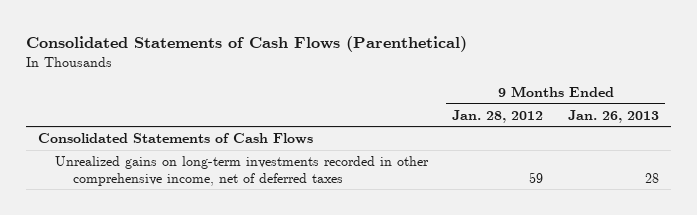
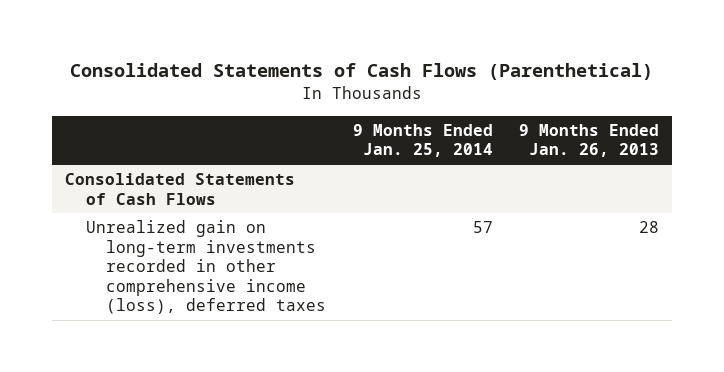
- | 9 Months Ended Jan. 28, 2012 | 9 Months Ended Jan. 26, 2013
+ | 9 Months Ended Jan. 25, 2014 | 9 Months Ended Jan. 26, 2013
- Unrealized gains on long-term investments recorded in other comprehensive income, net of deferred taxes | 59 | 28
+ Unrealized gain on long-term investments recorded in other comprehensive income (loss), deferred taxes | 57 | 28

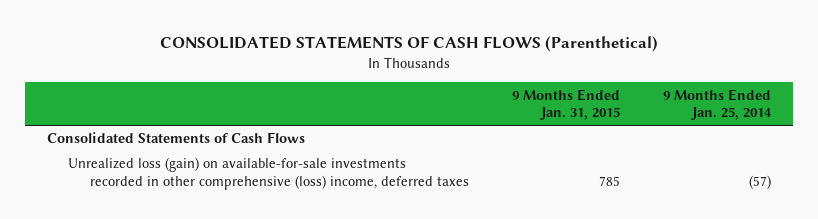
- Consolidated Statements of Cash Flows (Parenthetical)
+ CONSOLIDATED STATEMENTS OF CASH FLOWS (Parenthetical)
- | 9 Months Ended Jan. 25, 2014 | 9 Months Ended Jan. 26, 2013
+ | 9 Months Ended Jan. 31, 2015 | 9 Months Ended Jan. 25, 2014
- Unrealized gain on long-term investments recorded in other comprehensive income (loss), deferred taxes | 57 | 28
+ Unrealized loss (gain) on available-for-sale investments recorded in other comprehensive (loss) income, deferred taxes | 785 | (57)

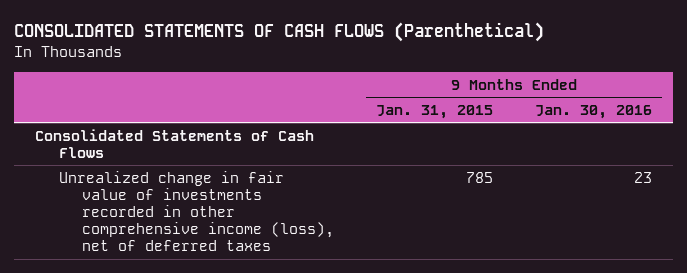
- | 9 Months Ended Jan. 31, 2015 | 9 Months Ended Jan. 25, 2014
+ | 9 Months Ended Jan. 31, 2015 | 9 Months Ended Jan. 30, 2016
- Unrealized loss (gain) on available-for-sale investments recorded in other comprehensive (loss) income, deferred taxes | 785 | (57)
+ Unrealized change in fair value of investments recorded in other comprehensive income (loss), net of deferred taxes | 785 | 23

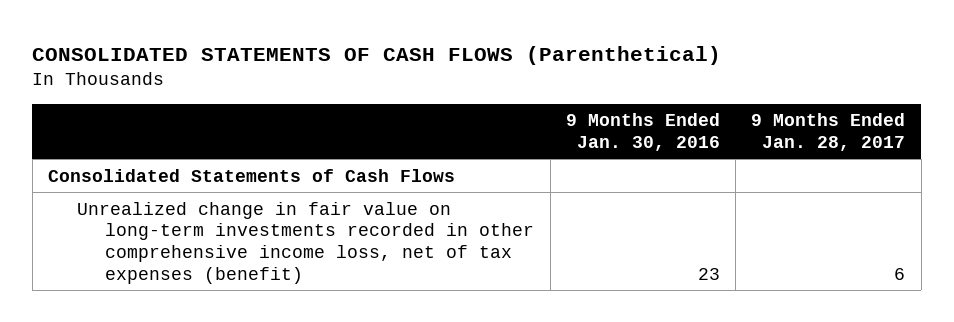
- | 9 Months Ended Jan. 31, 2015 | 9 Months Ended Jan. 30, 2016
+ | 9 Months Ended Jan. 30, 2016 | 9 Months Ended Jan. 28, 2017
- Unrealized change in fair value of investments recorded in other comprehensive income (loss), net of deferred taxes | 785 | 23
+ Unrealized change in fair value on long-term investments recorded in other comprehensive income loss, net of tax expenses (benefit) | 23 | 6

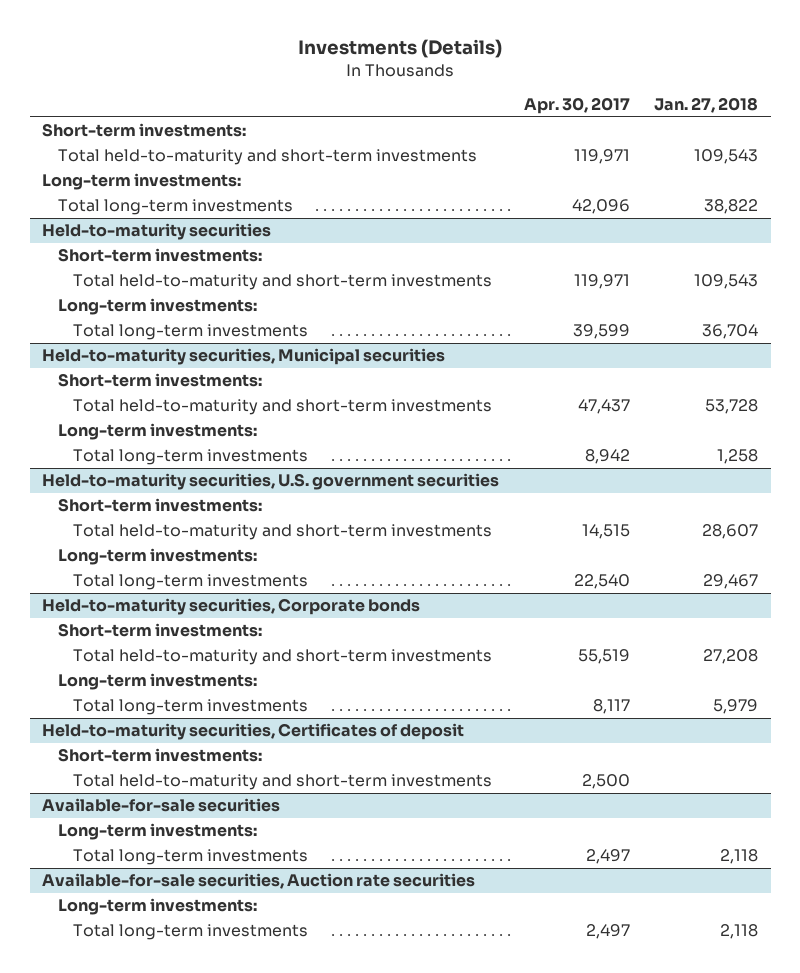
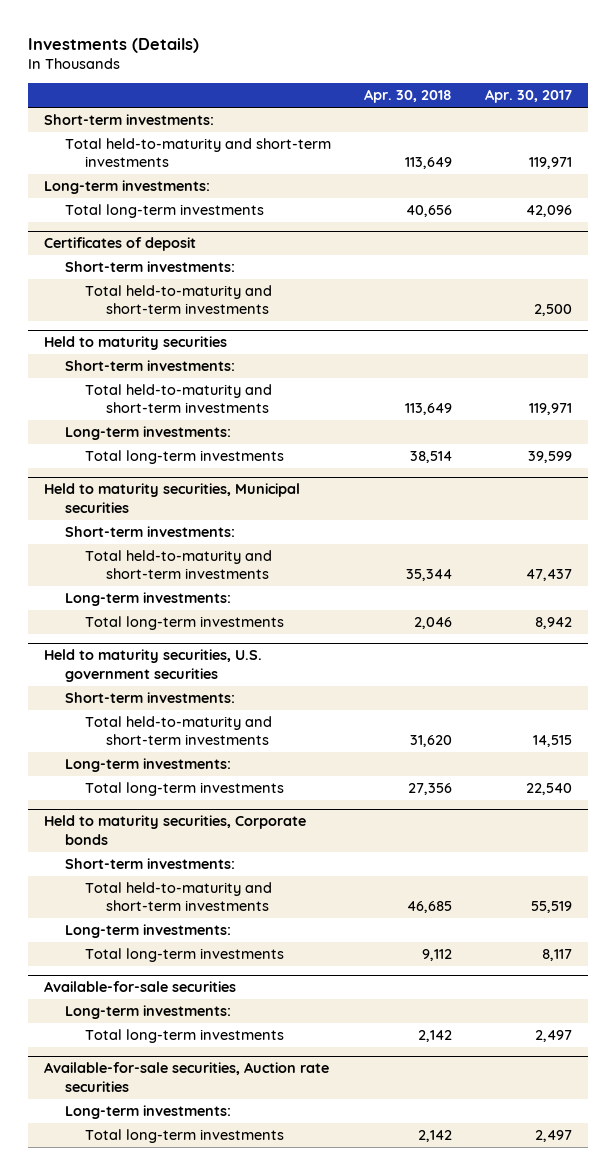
- | Apr. 30, 2017 | Jan. 27, 2018
+ | Apr. 30, 2018 | Apr. 30, 2017
- Held-to-maturity securities
+ Certificates of deposit
+ Total held-to-maturity and short-term investments | | 2,500
+ Held to maturity securities
+ Short-term investments:
- Held-to-maturity securities, Municipal securities
+ Held to maturity securities, Municipal securities
- Held-to-maturity securities, U.S. government securities
+ Held to maturity securities, U.S. government securities
- Held-to-maturity securities, Corporate bonds
+ Held to maturity securities, Corporate bonds
- Held-to-maturity securities, Certificates of deposit
- Short-term investments:
- Total held-to-maturity and short-term investments | 2,500 |

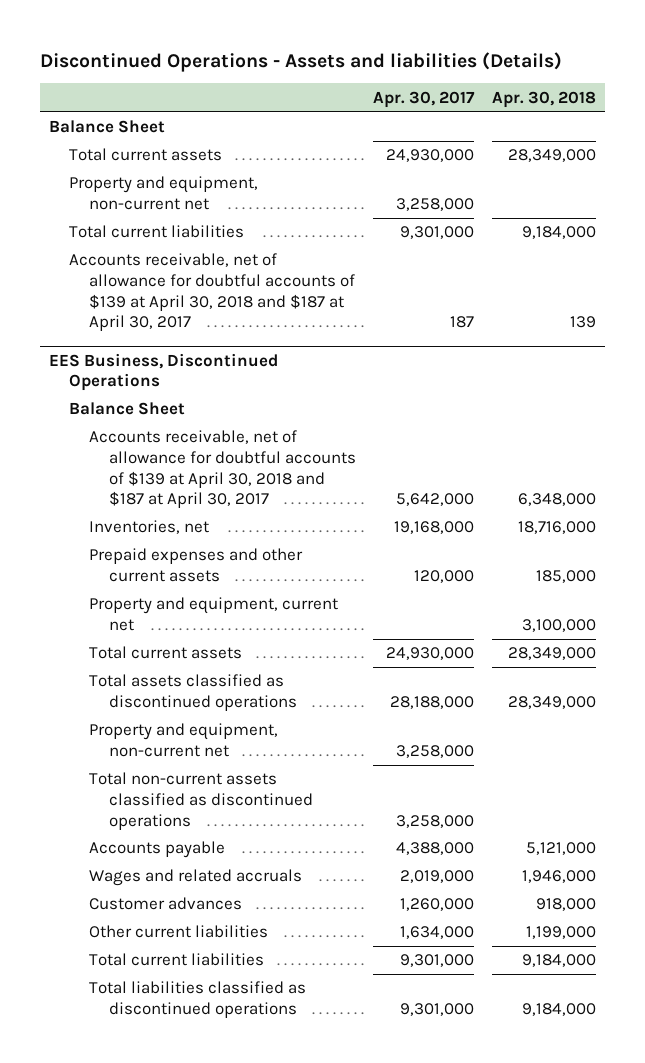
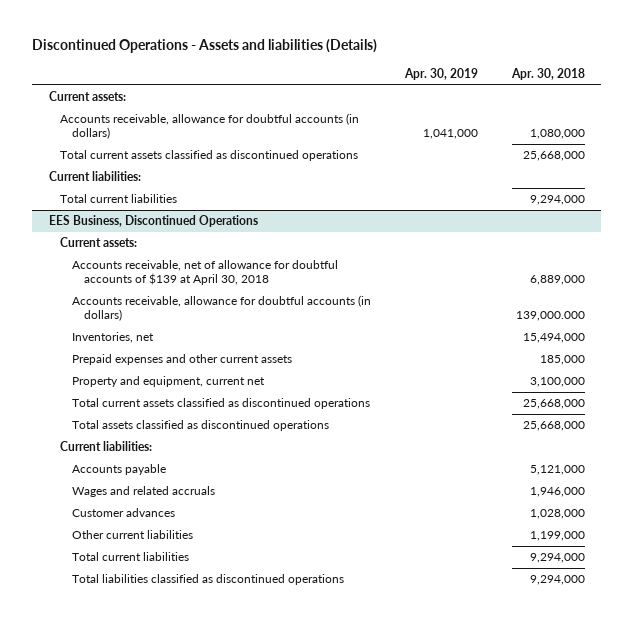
- | Apr. 30, 2017 | Apr. 30, 2018
+ | Apr. 30, 2019 | Apr. 30, 2018
- Balance Sheet
- Total current assets | 24,930,000 | 28,349,000
- Property and equipment, non-current net | 3,258,000 |
- Total current liabilities | 9,301,000 | 9,184,000
- Accounts receivable, net of allowance for doubtful accounts of $139 at April 30, 2018 and $187 at April 30, 2017 | 187 | 139
+ Current assets:
+ Accounts receivable, allowance for doubtful accounts (in dollars) | 1,041,000 | 1,080,000
+ Total current assets classified as discontinued operations | | 25,668,000
+ Current liabilities:
+ Total current liabilities | | 9,294,000
@ EES Business, Discontinued Operations
- Balance Sheet
- Accounts receivable, net of allowance for doubtful accounts of $139 at April 30, 2018 and $187 at April 30, 2017 | 5,642,000 | 6,348,000
- Inventories, net | 19,168,000 | 18,716,000
+ Current assets:
+ Accounts receivable, net of allowance for doubtful accounts of $139 at April 30, 2018 | | 6,889,000
+ Accounts receivable, allowance for doubtful accounts (in dollars) | | 139,000.000
+ Inventories, net | | 15,494,000
- Total current assets | 24,930,000 | 28,349,000
- Total assets classified as discontinued operations | 28,188,000 | 28,349,000
- Property and equipment, non-current net | 3,258,000 |
- Total non-current assets classified as discontinued operations | 3,258,000 |
+ Total current assets classified as discontinued operations | | 25,668,000
+ Total assets classified as discontinued operations | | 25,668,000
+ Current liabilities:
- Customer advances | 1,260,000 | 918,000
+ Customer advances | | 1,028,000
- Total current liabilities | 9,301,000 | 9,184,000
- Total liabilities classified as discontinued operations | 9,301,000 | 9,184,000
+ Total current liabilities | | 9,294,000
+ Total liabilities classified as discontinued operations | | 9,294,000

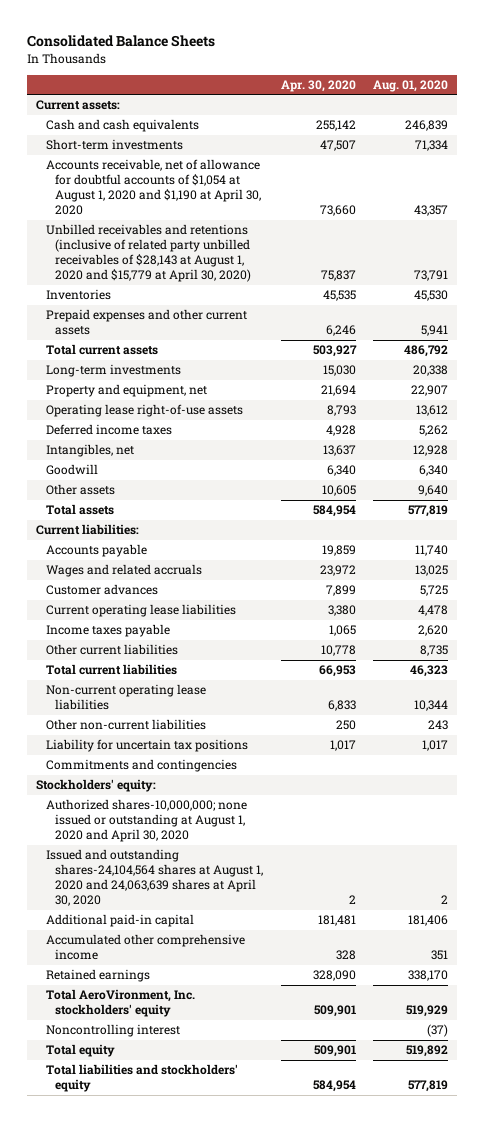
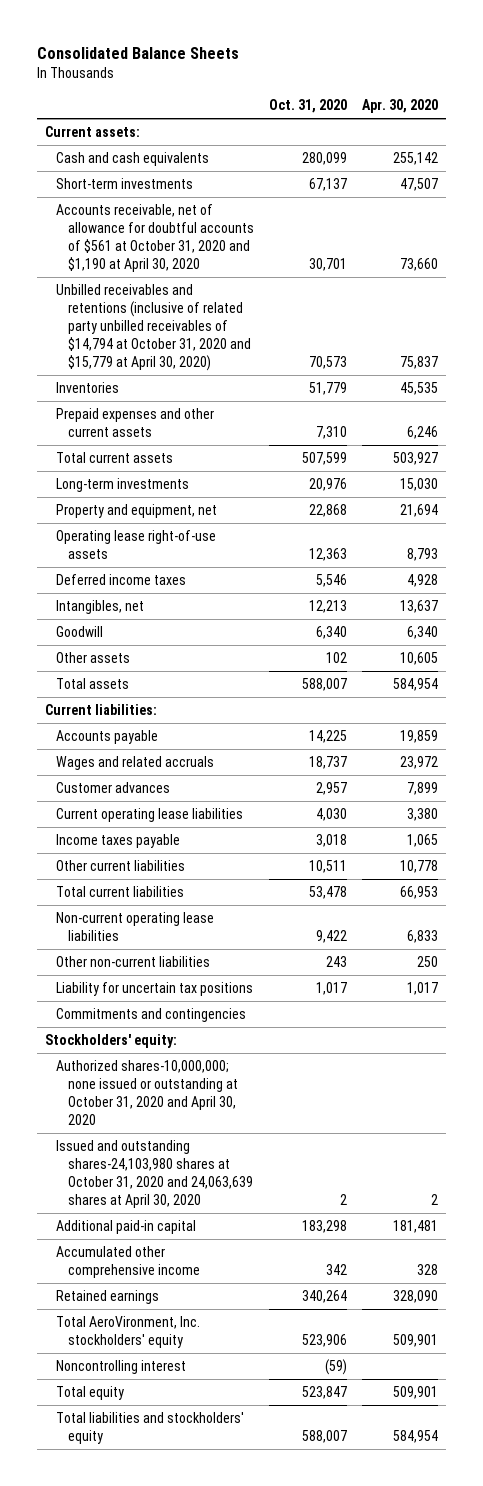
- | Apr. 30, 2020 | Aug. 01, 2020
+ | Oct. 31, 2020 | Apr. 30, 2020
- Accounts receivable, net of allowance for doubtful accounts of $1,054 at August 1, 2020 and $1,190 at April 30, 2020 | 73,660 | 43,357
- Unbilled receivables and retentions (inclusive of related party unbilled receivables of $28,143 at August 1, 2020 and $15,779 at April 30, 2020) | 75,837 | 73,791
+ Accounts receivable, net of allowance for doubtful accounts of $561 at October 31, 2020 and $1,190 at April 30, 2020 | 30,701 | 73,660
+ Unbilled receivables and retentions (inclusive of related party unbilled receivables of $14,794 at October 31, 2020 and $15,779 at April 30, 2020) | 70,573 | 75,837
- Authorized shares-10,000,000; none issued or outstanding at August 1, 2020 and April 30, 2020
- Issued and outstanding shares-24,104,564 shares at August 1, 2020 and 24,063,639 shares at April 30, 2020 | 2 | 2
+ Authorized shares-10,000,000; none issued or outstanding at October 31, 2020 and April 30, 2020
+ Issued and outstanding shares-24,103,980 shares at October 31, 2020 and 24,063,639 shares at April 30, 2020 | 2 | 2

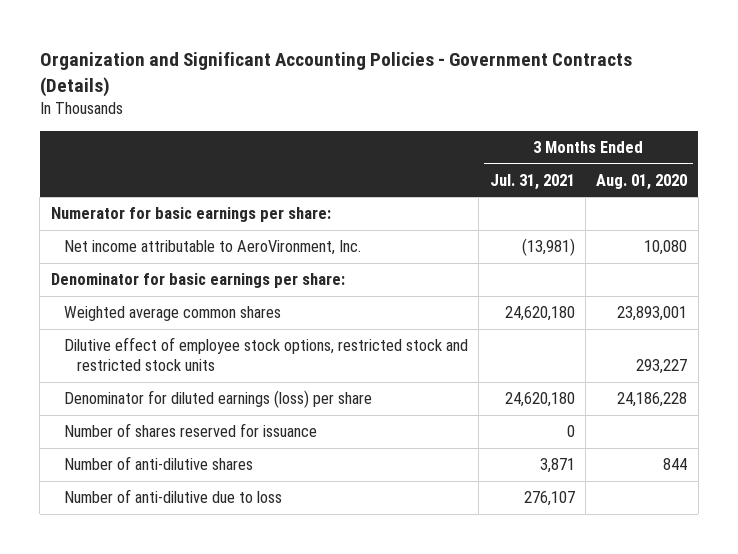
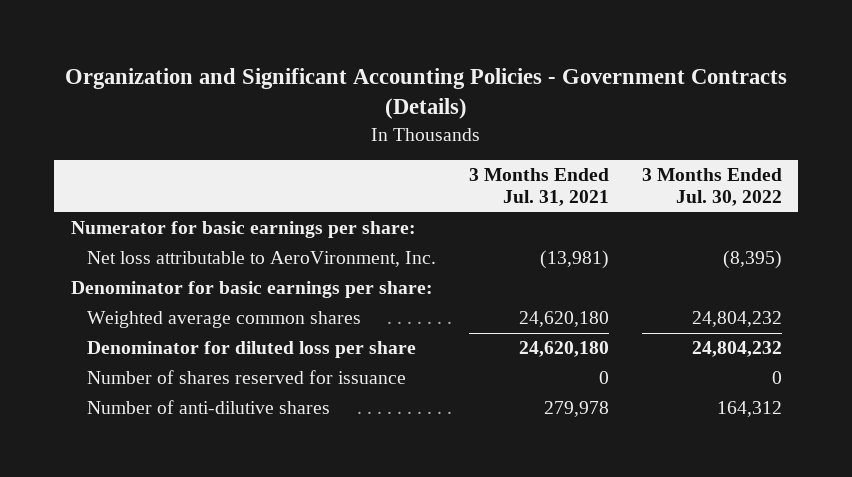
- | 3 Months Ended Jul. 31, 2021 | 3 Months Ended Aug. 01, 2020
+ | 3 Months Ended Jul. 31, 2021 | 3 Months Ended Jul. 30, 2022
- Net income attributable to AeroVironment, Inc. | (13,981) | 10,080
+ Net loss attributable to AeroVironment, Inc. | (13,981) | (8,395)
- Dilutive effect of employee stock options, restricted stock and restricted stock units | | 293,227
- Denominator for diluted earnings (loss) per share | 24,620,180 | 24,186,228
+ Denominator for diluted loss per share | 24,620,180 | 24,804,232
- Number of anti-dilutive shares | 3,871 | 844
- Number of anti-dilutive due to loss | 276,107 |
+ Number of anti-dilutive shares | 279,978 | 164,312

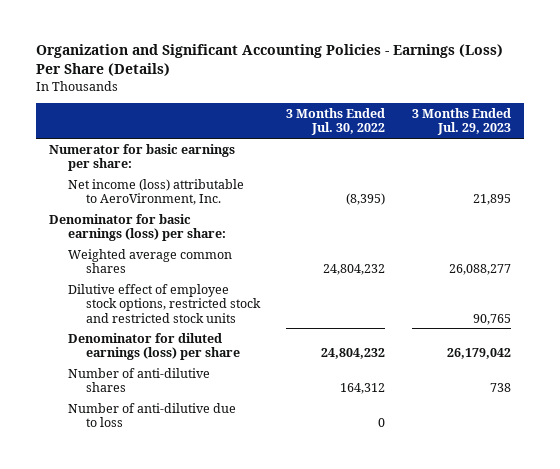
- Organization and Significant Accounting Policies - Government Contracts (Details)
+ Organization and Significant Accounting Policies - Earnings (Loss) Per Share (Details)
- | 3 Months Ended Jul. 31, 2021 | 3 Months Ended Jul. 30, 2022
+ | 3 Months Ended Jul. 30, 2022 | 3 Months Ended Jul. 29, 2023
- Net loss attributable to AeroVironment, Inc. | (13,981) | (8,395)
- Denominator for basic earnings per share:
+ Net income (loss) attributable to AeroVironment, Inc. | (8,395) | 21,895
+ Denominator for basic earnings (loss) per share:
- Denominator for diluted loss per share | 24,620,180 | 24,804,232
- Number of shares reserved for issuance | 0 | 0
+ Dilutive effect of employee stock options, restricted stock and restricted stock units | | 90,765
+ Denominator for diluted earnings (loss) per share | 24,804,232 | 26,179,042
+ Number of anti-dilutive due to loss | 0 |

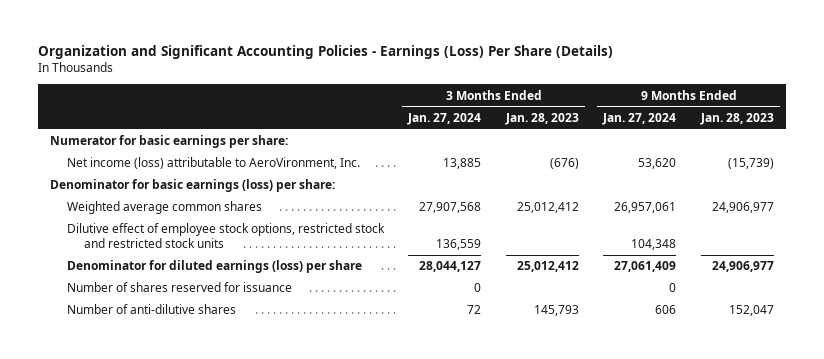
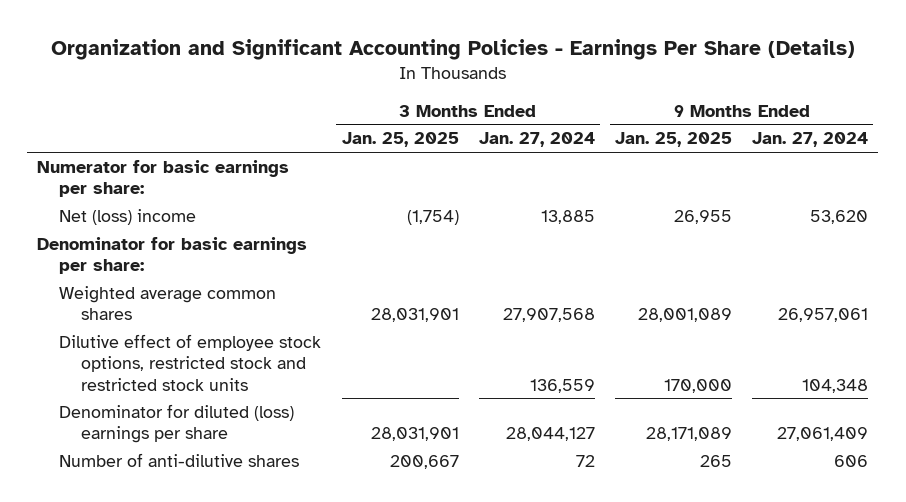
- Organization and Significant Accounting Policies - Earnings (Loss) Per Share (Details)
+ Organization and Significant Accounting Policies - Earnings Per Share (Details)
- | 3 Months Ended Jan. 27, 2024 | 3 Months Ended Jan. 28, 2023 | 9 Months Ended Jan. 27, 2024 | 9 Months Ended Jan. 28, 2023
+ | 3 Months Ended Jan. 25, 2025 | 3 Months Ended Jan. 27, 2024 | 9 Months Ended Jan. 25, 2025 | 9 Months Ended Jan. 27, 2024
- Net income (loss) attributable to AeroVironment, Inc. | 13,885 | (676) | 53,620 | (15,739)
- Denominator for basic earnings (loss) per share:
+ Net (loss) income | (1,754) | 13,885 | 26,955 | 53,620
+ Denominator for basic earnings per share:
- Denominator for diluted earnings (loss) per share | 28,044,127 | 25,012,412 | 27,061,409 | 24,906,977
- Number of shares reserved for issuance | 0 | | 0 |
+ Denominator for diluted (loss) earnings per share | 28,031,901 | 28,044,127 | 28,171,089 | 27,061,409

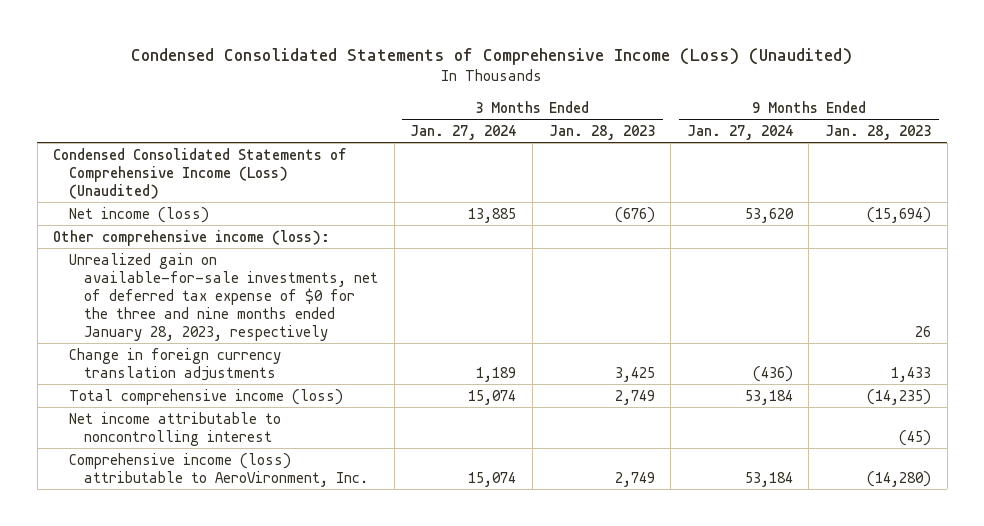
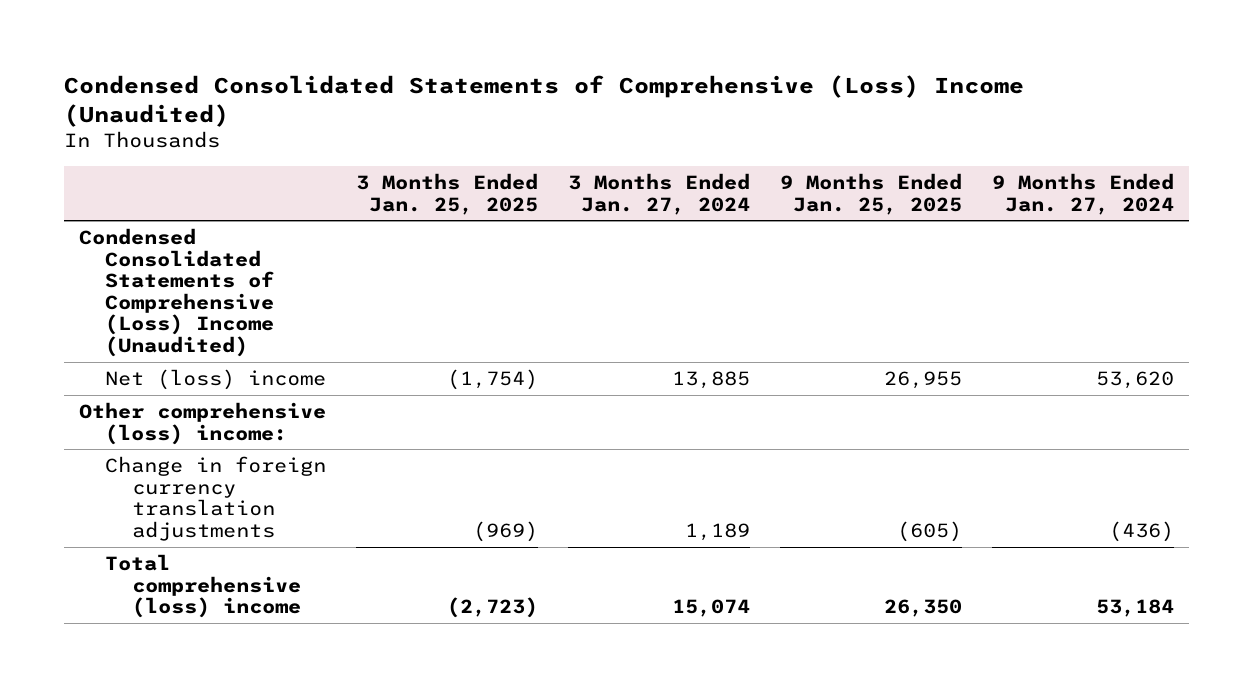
- Condensed Consolidated Statements of Comprehensive Income (Loss) (Unaudited)
+ Condensed Consolidated Statements of Comprehensive (Loss) Income (Unaudited)
- | 3 Months Ended Jan. 27, 2024 | 3 Months Ended Jan. 28, 2023 | 9 Months Ended Jan. 27, 2024 | 9 Months Ended Jan. 28, 2023
+ | 3 Months Ended Jan. 25, 2025 | 3 Months Ended Jan. 27, 2024 | 9 Months Ended Jan. 25, 2025 | 9 Months Ended Jan. 27, 2024
- Condensed Consolidated Statements of Comprehensive Income (Loss) (Unaudited)
- Net income (loss) | 13,885 | (676) | 53,620 | (15,694)
- Other comprehensive income (loss):
- Unrealized gain on available-for-sale investments, net of deferred tax expense of $0 for the three and nine months ended January 28, 2023, respectively | | | | 26
+ Condensed Consolidated Statements of Comprehensive (Loss) Income (Unaudited)
+ Net (loss) income | (1,754) | 13,885 | 26,955 | 53,620
+ Other comprehensive (loss) income:
- Total comprehensive income (loss) | 15,074 | 2,749 | 53,184 | (14,235)
- Net income attributable to noncontrolling interest | | | | (45)
- Comprehensive income (loss) attributable to AeroVironment, Inc. | 15,074 | 2,749 | 53,184 | (14,280)
+ Total comprehensive (loss) income | (2,723) | 15,074 | 26,350 | 53,184

